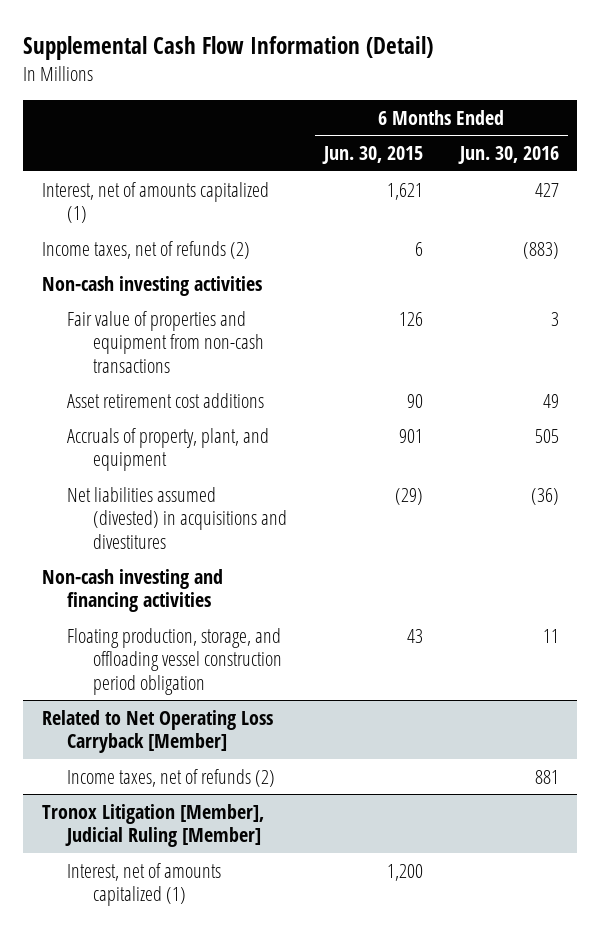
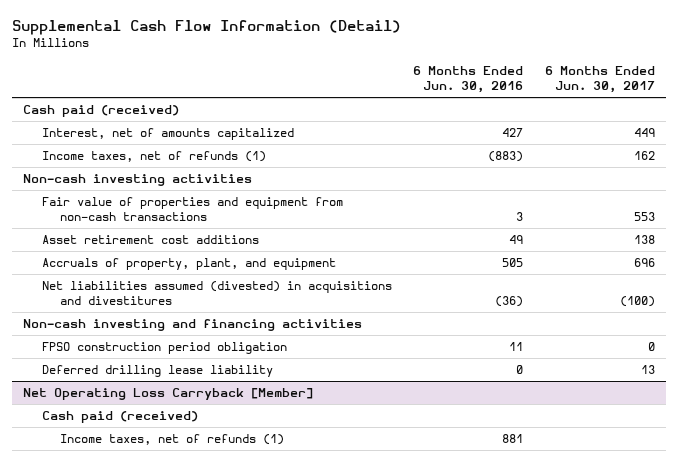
- | 6 Months Ended Jun. 30, 2015 | 6 Months Ended Jun. 30, 2016
+ | 6 Months Ended Jun. 30, 2016 | 6 Months Ended Jun. 30, 2017
- Interest, net of amounts capitalized (1) | 1,621 | 427
- Income taxes, net of refunds (2) | 6 | (883)
+ Cash paid (received)
+ Interest, net of amounts capitalized | 427 | 449
+ Income taxes, net of refunds (1) | (883) | 162
- Floating production, storage, and offloading vessel construction period obligation | 43 | 11
- Related to Net Operating Loss Carryback [Member]
- Income taxes, net of refunds (2) | | 881
- Tronox Litigation [Member], Judicial Ruling [Member]
- Interest, net of amounts capitalized (1) | 1,200 |
+ FPSO construction period obligation | 11 | 0
+ Deferred drilling lease liability | 0 | 13
+ Net Operating Loss Carryback [Member]
+ Cash paid (received)
+ Income taxes, net of refunds (1) | 881 |

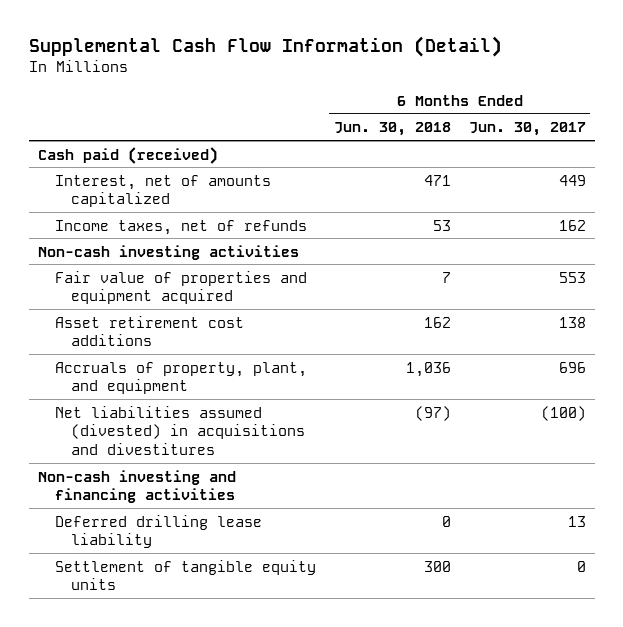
- | 6 Months Ended Jun. 30, 2016 | 6 Months Ended Jun. 30, 2017
+ | 6 Months Ended Jun. 30, 2018 | 6 Months Ended Jun. 30, 2017
- Income taxes, net of refunds (1) | (883) | 162
+ Income taxes, net of refunds | 53 | 162
- Fair value of properties and equipment from non-cash transactions | 3 | 553
+ Fair value of properties and equipment acquired | 7 | 553
- FPSO construction period obligation | 11 | 0
- Net Operating Loss Carryback [Member]
- Cash paid (received)
- Income taxes, net of refunds (1) | 881 |
+ Settlement of tangible equity units | 300 | 0

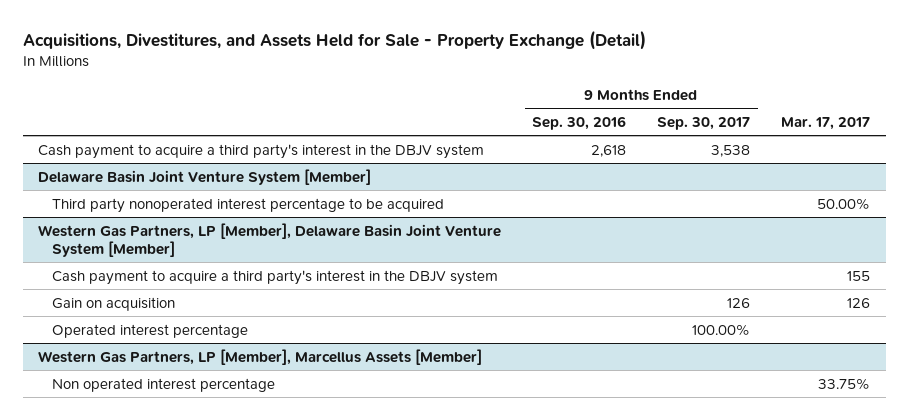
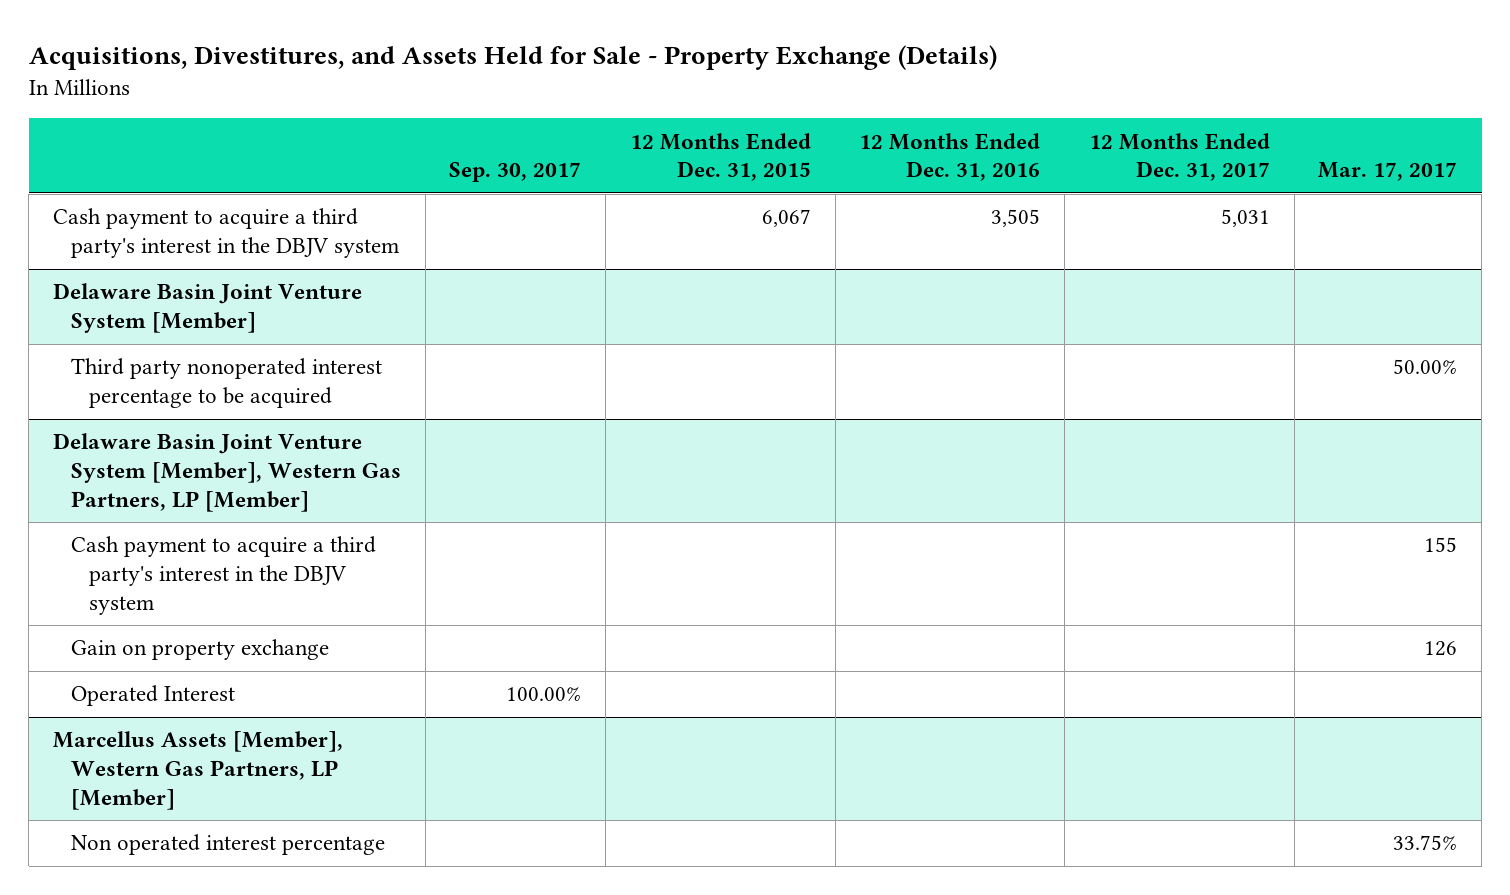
- Acquisitions, Divestitures, and Assets Held for Sale - Property Exchange (Detail)
+ Acquisitions, Divestitures, and Assets Held for Sale - Property Exchange (Details)
- | 9 Months Ended Sep. 30, 2016 | 9 Months Ended Sep. 30, 2017 | Mar. 17, 2017
+ | Sep. 30, 2017 | 12 Months Ended Dec. 31, 2015 | 12 Months Ended Dec. 31, 2016 | 12 Months Ended Dec. 31, 2017 | Mar. 17, 2017
- Western Gas Partners, LP [Member], Delaware Basin Joint Venture System [Member]
+ Delaware Basin Joint Venture System [Member], Western Gas Partners, LP [Member]
- Gain on acquisition | | 126 | 126
- Operated interest percentage | | 100.00% |
- Western Gas Partners, LP [Member], Marcellus Assets [Member]
+ Gain on property exchange | | | | | 126
+ Operated Interest | 100.00% | | | |
+ Marcellus Assets [Member], Western Gas Partners, LP [Member]

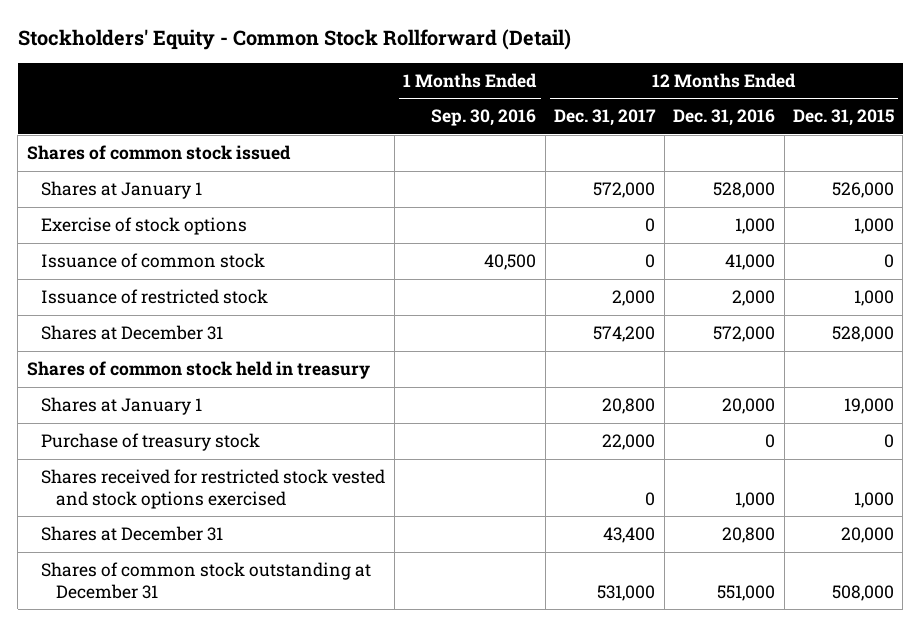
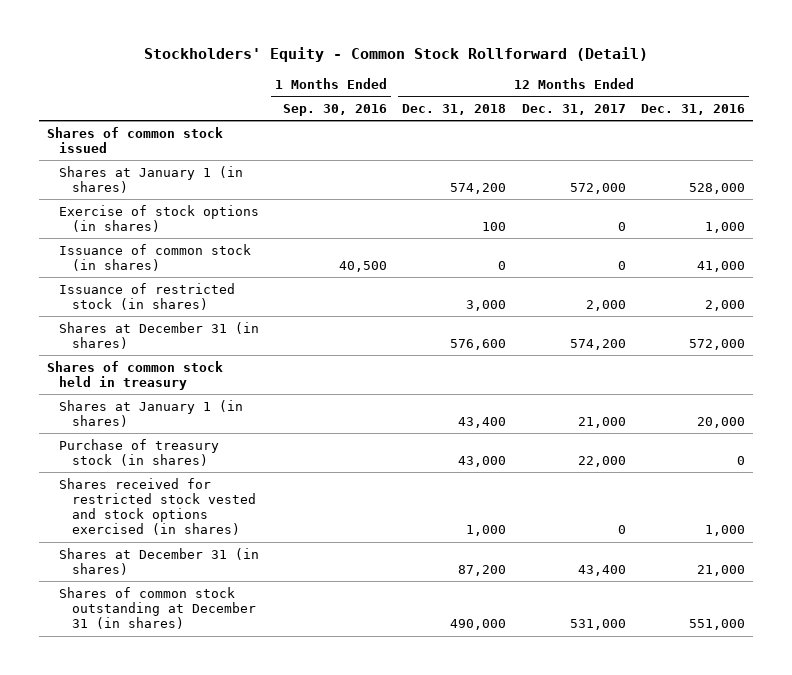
- | 1 Months Ended Sep. 30, 2016 | 12 Months Ended Dec. 31, 2017 | 12 Months Ended Dec. 31, 2016 | 12 Months Ended Dec. 31, 2015
+ | 1 Months Ended Sep. 30, 2016 | 12 Months Ended Dec. 31, 2018 | 12 Months Ended Dec. 31, 2017 | 12 Months Ended Dec. 31, 2016
- Shares at January 1 | | 572,000 | 528,000 | 526,000
- Exercise of stock options | | 0 | 1,000 | 1,000
- Issuance of common stock | 40,500 | 0 | 41,000 | 0
- Issuance of restricted stock | | 2,000 | 2,000 | 1,000
- Shares at December 31 | | 574,200 | 572,000 | 528,000
+ Shares at January 1 (in shares) | | 574,200 | 572,000 | 528,000
+ Exercise of stock options (in shares) | | 100 | 0 | 1,000
+ Issuance of common stock (in shares) | 40,500 | 0 | 0 | 41,000
+ Issuance of restricted stock (in shares) | | 3,000 | 2,000 | 2,000
+ Shares at December 31 (in shares) | | 576,600 | 574,200 | 572,000
- Shares at January 1 | | 20,800 | 20,000 | 19,000
- Purchase of treasury stock | | 22,000 | 0 | 0
- Shares received for restricted stock vested and stock options exercised | | 0 | 1,000 | 1,000
- Shares at December 31 | | 43,400 | 20,800 | 20,000
- Shares of common stock outstanding at December 31 | | 531,000 | 551,000 | 508,000
+ Shares at January 1 (in shares) | | 43,400 | 21,000 | 20,000
+ Purchase of treasury stock (in shares) | | 43,000 | 22,000 | 0
+ Shares received for restricted stock vested and stock options exercised (in shares) | | 1,000 | 0 | 1,000
+ Shares at December 31 (in shares) | | 87,200 | 43,400 | 21,000
+ Shares of common stock outstanding at December 31 (in shares) | | 490,000 | 531,000 | 551,000

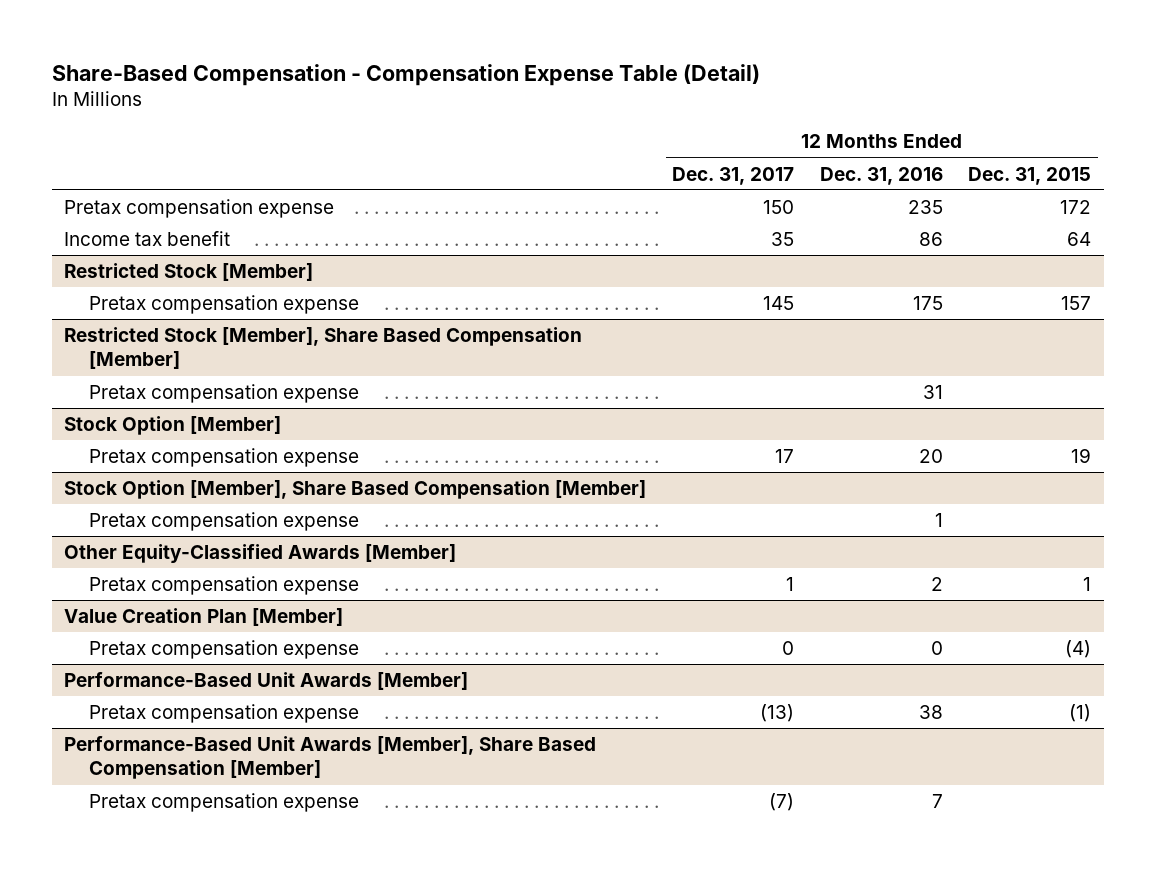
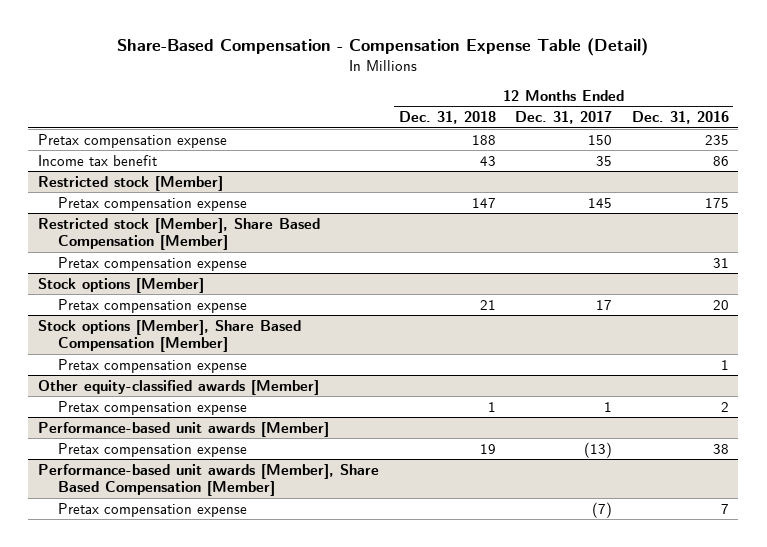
- | 12 Months Ended Dec. 31, 2017 | 12 Months Ended Dec. 31, 2016 | 12 Months Ended Dec. 31, 2015
+ | 12 Months Ended Dec. 31, 2018 | 12 Months Ended Dec. 31, 2017 | 12 Months Ended Dec. 31, 2016
- Restricted Stock [Member]
+ Restricted stock [Member]
- Restricted Stock [Member], Share Based Compensation [Member]
+ Restricted stock [Member], Share Based Compensation [Member]
- Stock Option [Member]
+ Stock options [Member]
- Stock Option [Member], Share Based Compensation [Member]
+ Stock options [Member], Share Based Compensation [Member]
- Other Equity-Classified Awards [Member]
+ Other equity-classified awards [Member]
- Value Creation Plan [Member]
- Pretax compensation expense | 0 | 0 | (4)
- Performance-Based Unit Awards [Member]
+ Performance-based unit awards [Member]
- Performance-Based Unit Awards [Member], Share Based Compensation [Member]
+ Performance-based unit awards [Member], Share Based Compensation [Member]

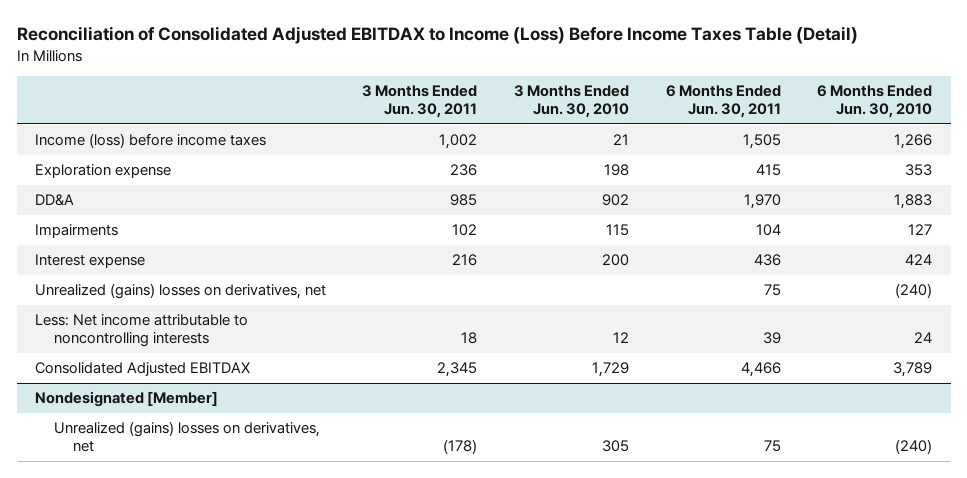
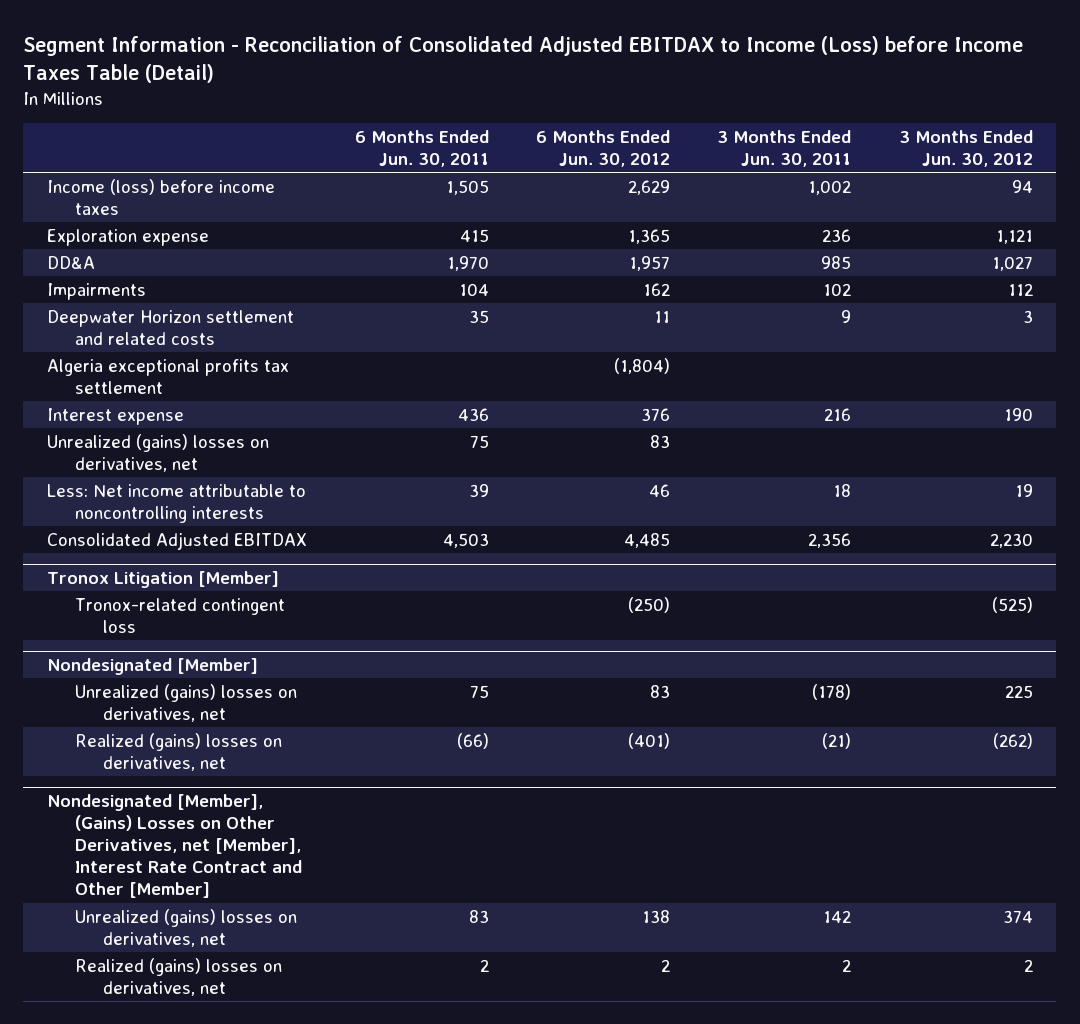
- Reconciliation of Consolidated Adjusted EBITDAX to Income (Loss) Before Income Taxes Table (Detail)
+ Segment Information - Reconciliation of Consolidated Adjusted EBITDAX to Income (Loss) before Income Taxes Table (Detail)
- | 3 Months Ended Jun. 30, 2011 | 3 Months Ended Jun. 30, 2010 | 6 Months Ended Jun. 30, 2011 | 6 Months Ended Jun. 30, 2010
+ | 6 Months Ended Jun. 30, 2011 | 6 Months Ended Jun. 30, 2012 | 3 Months Ended Jun. 30, 2011 | 3 Months Ended Jun. 30, 2012
+ Deepwater Horizon settlement and related costs | 35 | 11 | 9 | 3
+ Algeria exceptional profits tax settlement | | (1,804) | |
- Consolidated Adjusted EBITDAX | 2,345 | 1,729 | 4,466 | 3,789
+ Consolidated Adjusted EBITDAX | 4,503 | 4,485 | 2,356 | 2,230
+ Tronox Litigation [Member]
+ Tronox-related contingent loss | | (250) | | (525)
@ Nondesignated [Member]
+ Realized (gains) losses on derivatives, net | (66) | (401) | (21) | (262)
+ Nondesignated [Member], (Gains) Losses on Other Derivatives, net [Member], Interest Rate Contract and Other [Member]
+ Unrealized (gains) losses on derivatives, net | 83 | 138 | 142 | 374
+ Realized (gains) losses on derivatives, net | 2 | 2 | 2 | 2

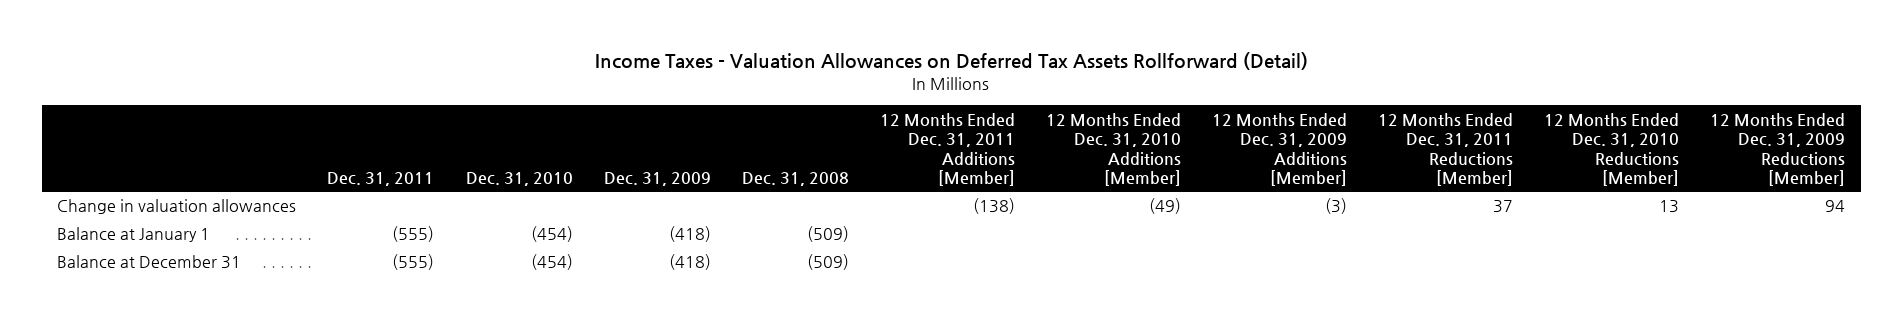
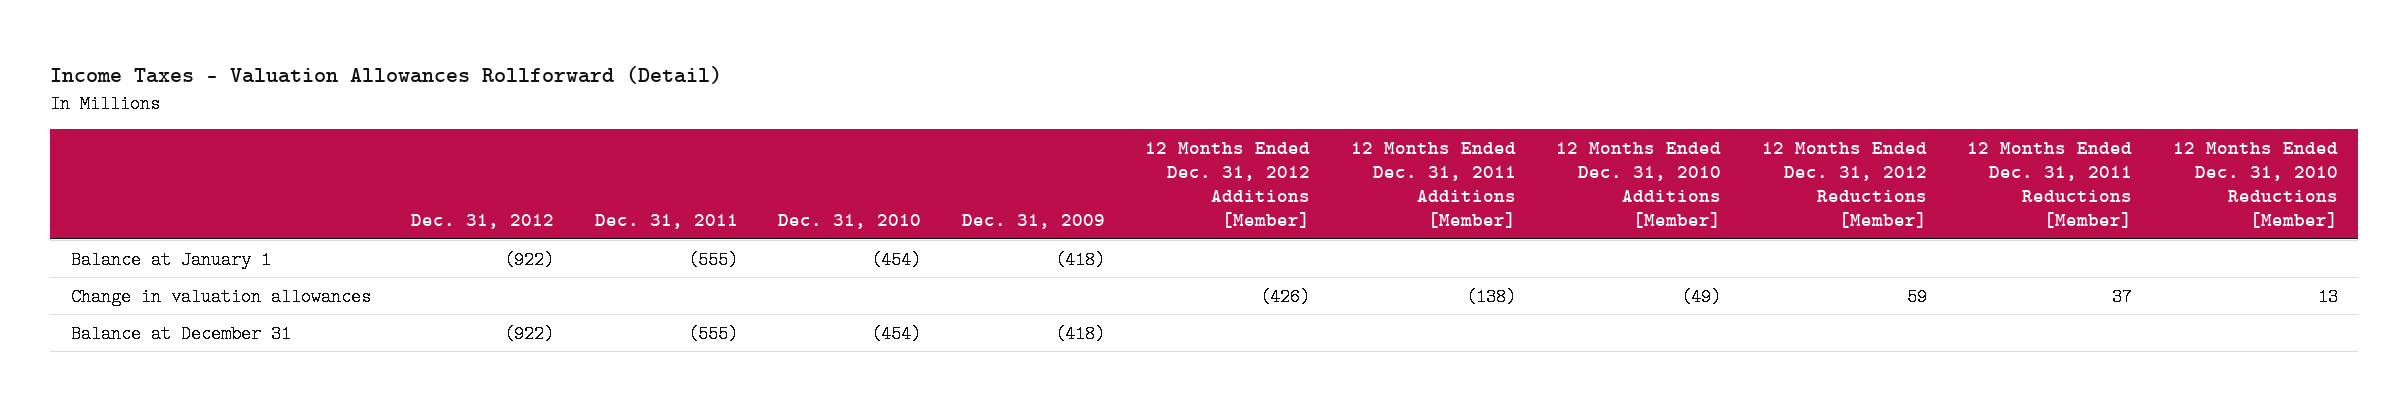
- Income Taxes - Valuation Allowances on Deferred Tax Assets Rollforward (Detail)
+ Income Taxes - Valuation Allowances Rollforward (Detail)
- | Dec. 31, 2011 | Dec. 31, 2010 | Dec. 31, 2009 | Dec. 31, 2008 | 12 Months Ended Dec. 31, 2011 Additions [Member] | 12 Months Ended Dec. 31, 2010 Additions [Member] | 12 Months Ended Dec. 31, 2009 Additions [Member] | 12 Months Ended Dec. 31, 2011 Reductions [Member] | 12 Months Ended Dec. 31, 2010 Reductions [Member] | 12 Months Ended Dec. 31, 2009 Reductions [Member]
+ | Dec. 31, 2012 | Dec. 31, 2011 | Dec. 31, 2010 | Dec. 31, 2009 | 12 Months Ended Dec. 31, 2012 Additions [Member] | 12 Months Ended Dec. 31, 2011 Additions [Member] | 12 Months Ended Dec. 31, 2010 Additions [Member] | 12 Months Ended Dec. 31, 2012 Reductions [Member] | 12 Months Ended Dec. 31, 2011 Reductions [Member] | 12 Months Ended Dec. 31, 2010 Reductions [Member]
moved down: Change in valuation allowances | | | | | (426) | (138) | (49) | 59 | 37 | 13

